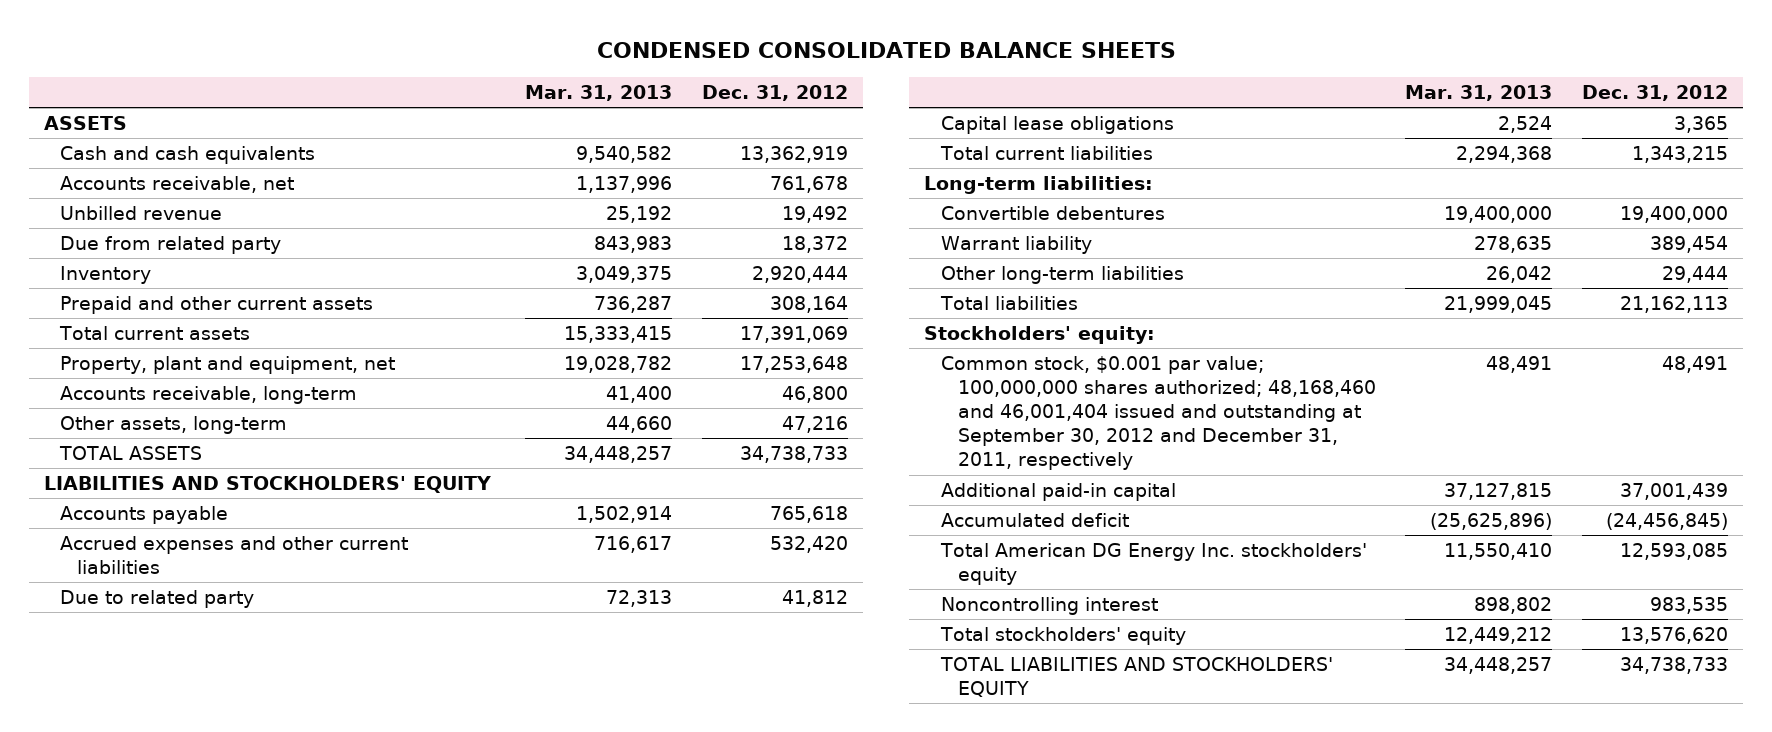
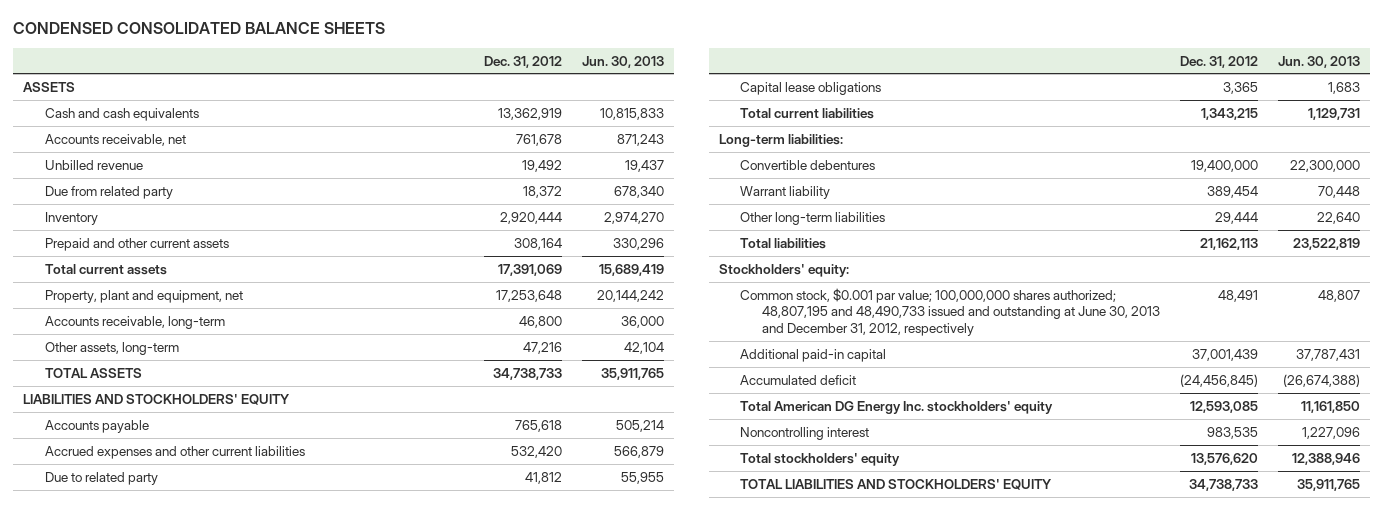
- | Mar. 31, 2013 | Dec. 31, 2012
+ | Dec. 31, 2012 | Jun. 30, 2013
- Common stock, $0.001 par value; 100,000,000 shares authorized; 48,168,460 and 46,001,404 issued and outstanding at September 30, 2012 and December 31, 2011, respectively | 48,491 | 48,491
+ Common stock, $0.001 par value; 100,000,000 shares authorized; 48,807,195 and 48,490,733 issued and outstanding at June 30, 2013 and December 31, 2012, respectively | 48,491 | 48,807

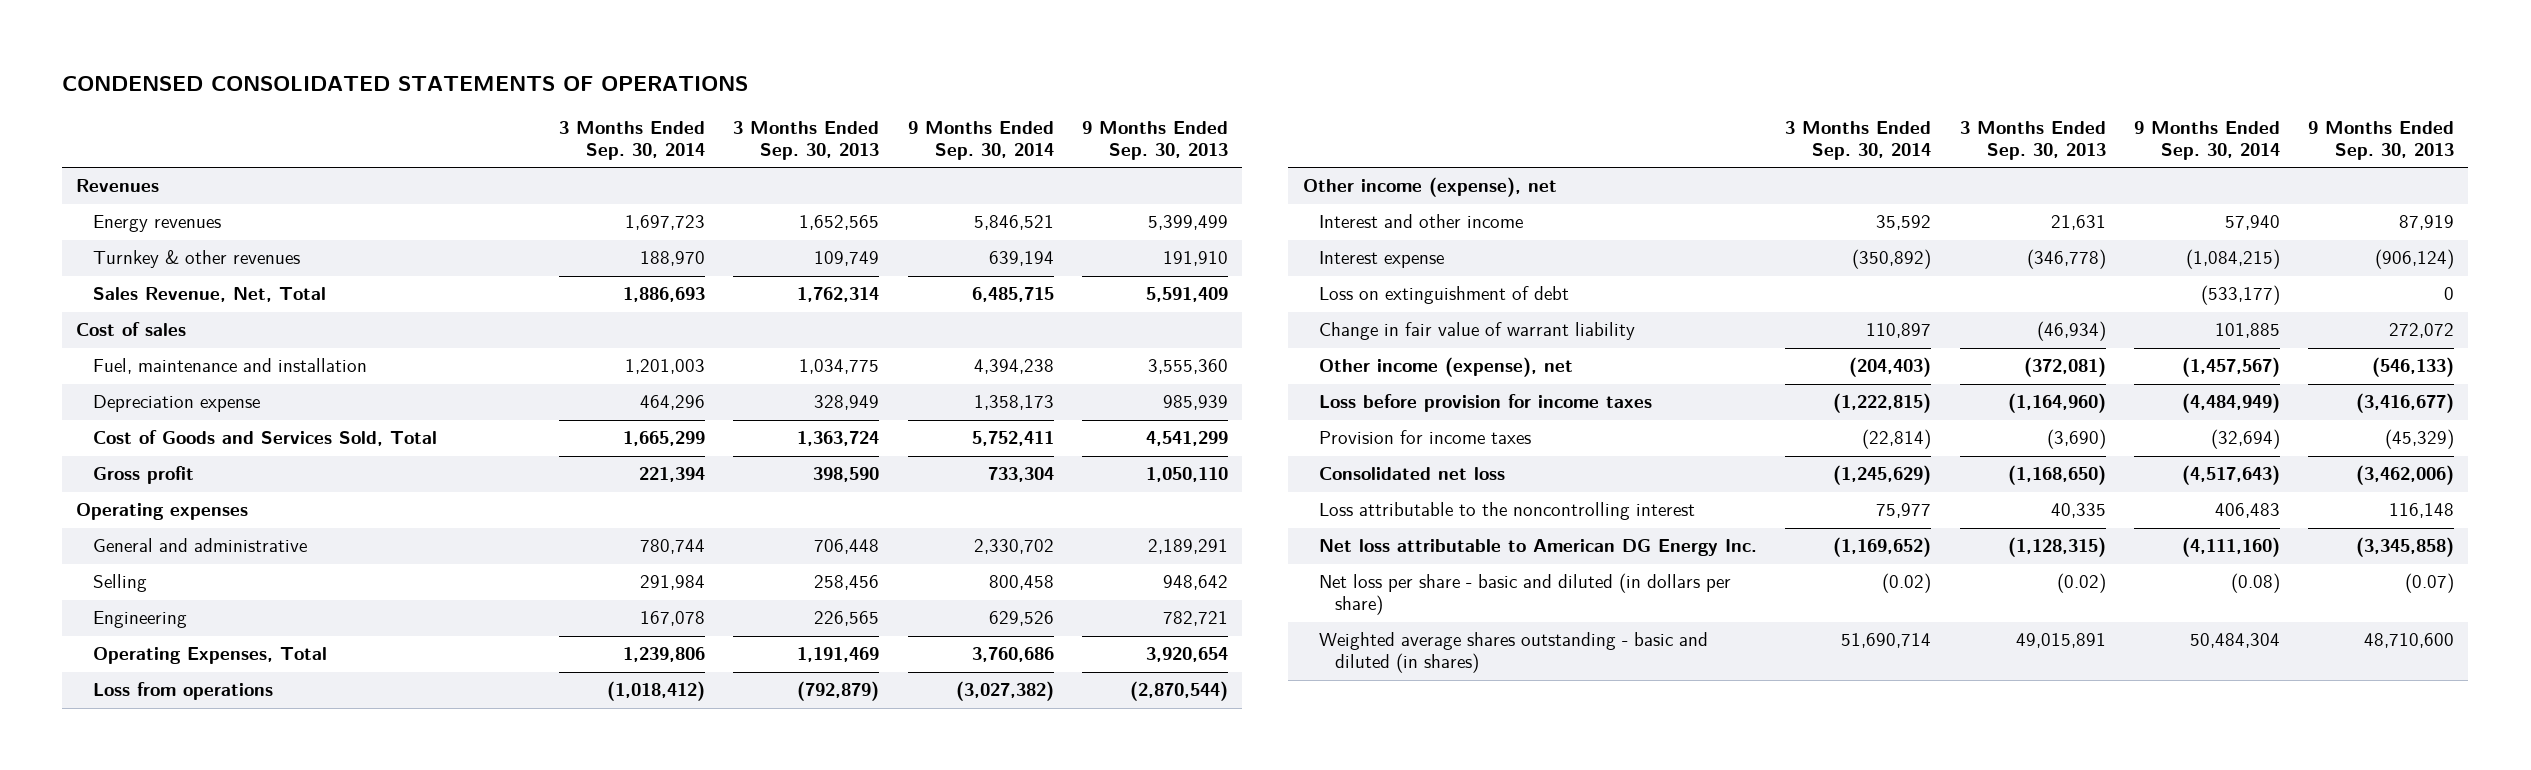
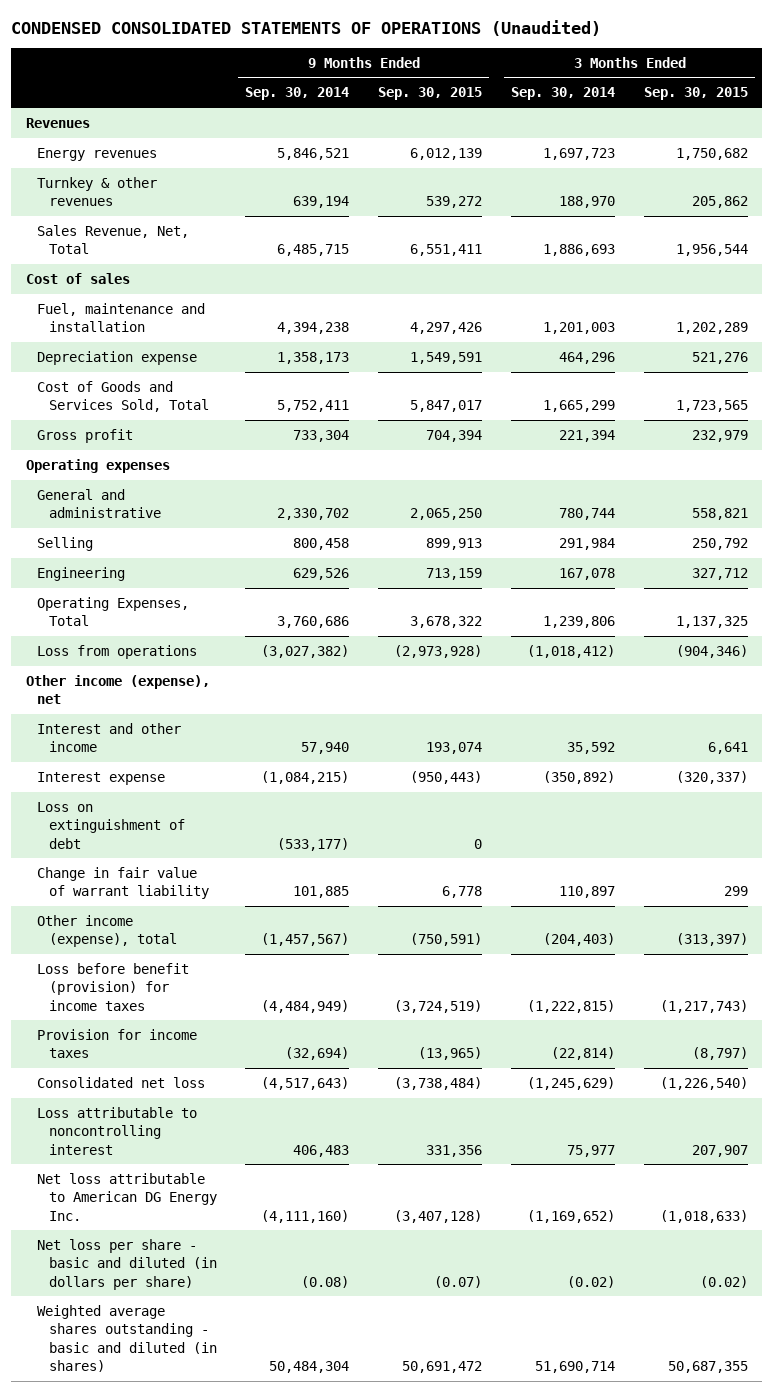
- CONDENSED CONSOLIDATED STATEMENTS OF OPERATIONS
+ CONDENSED CONSOLIDATED STATEMENTS OF OPERATIONS (Unaudited)
- | 3 Months Ended Sep. 30, 2014 | 3 Months Ended Sep. 30, 2013 | 9 Months Ended Sep. 30, 2014 | 9 Months Ended Sep. 30, 2013
+ | 9 Months Ended Sep. 30, 2014 | 9 Months Ended Sep. 30, 2015 | 3 Months Ended Sep. 30, 2014 | 3 Months Ended Sep. 30, 2015
- Other income (expense), net | (204,403) | (372,081) | (1,457,567) | (546,133)
- Loss before provision for income taxes | (1,222,815) | (1,164,960) | (4,484,949) | (3,416,677)
+ Other income (expense), total | (1,457,567) | (750,591) | (204,403) | (313,397)
+ Loss before benefit (provision) for income taxes | (4,484,949) | (3,724,519) | (1,222,815) | (1,217,743)
- Loss attributable to the noncontrolling interest | 75,977 | 40,335 | 406,483 | 116,148
+ Loss attributable to noncontrolling interest | 406,483 | 331,356 | 75,977 | 207,907

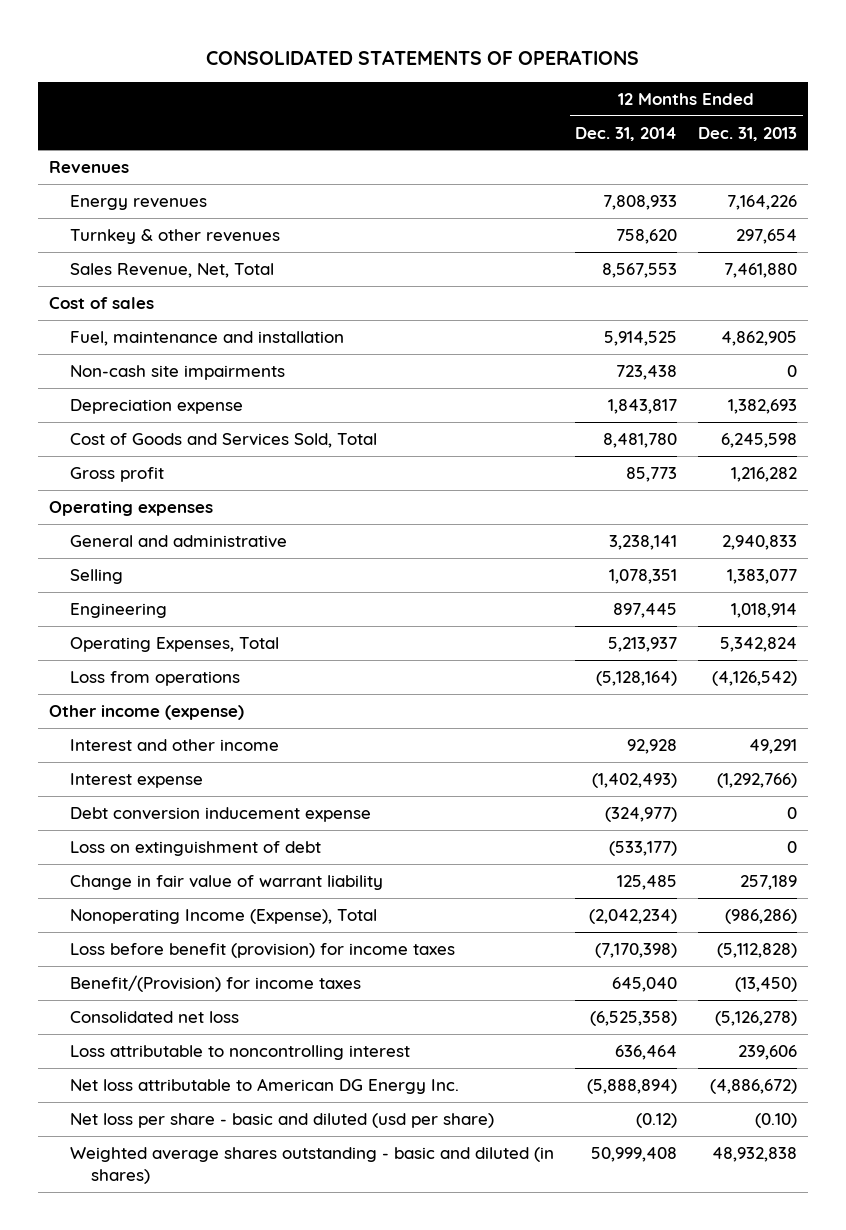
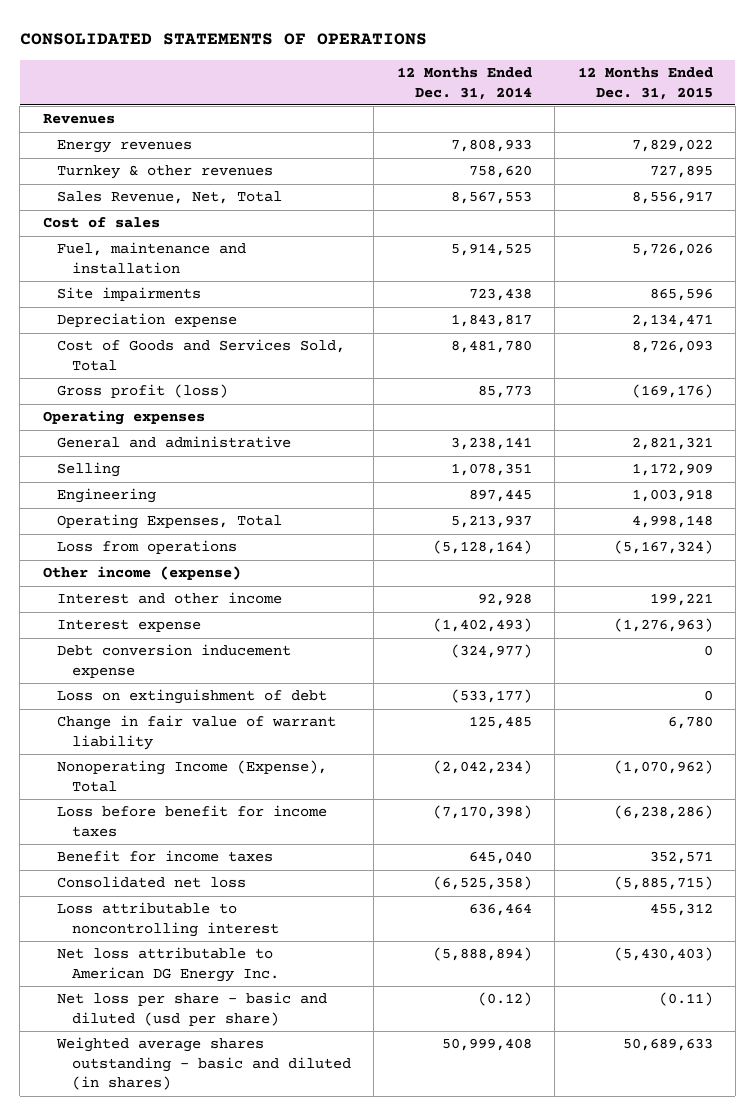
- | 12 Months Ended Dec. 31, 2014 | 12 Months Ended Dec. 31, 2013
+ | 12 Months Ended Dec. 31, 2014 | 12 Months Ended Dec. 31, 2015
- Non-cash site impairments | 723,438 | 0
+ Site impairments | 723,438 | 865,596
- Gross profit | 85,773 | 1,216,282
+ Gross profit (loss) | 85,773 | (169,176)
- Loss before benefit (provision) for income taxes | (7,170,398) | (5,112,828)
- Benefit/(Provision) for income taxes | 645,040 | (13,450)
+ Loss before benefit for income taxes | (7,170,398) | (6,238,286)
+ Benefit for income taxes | 645,040 | 352,571

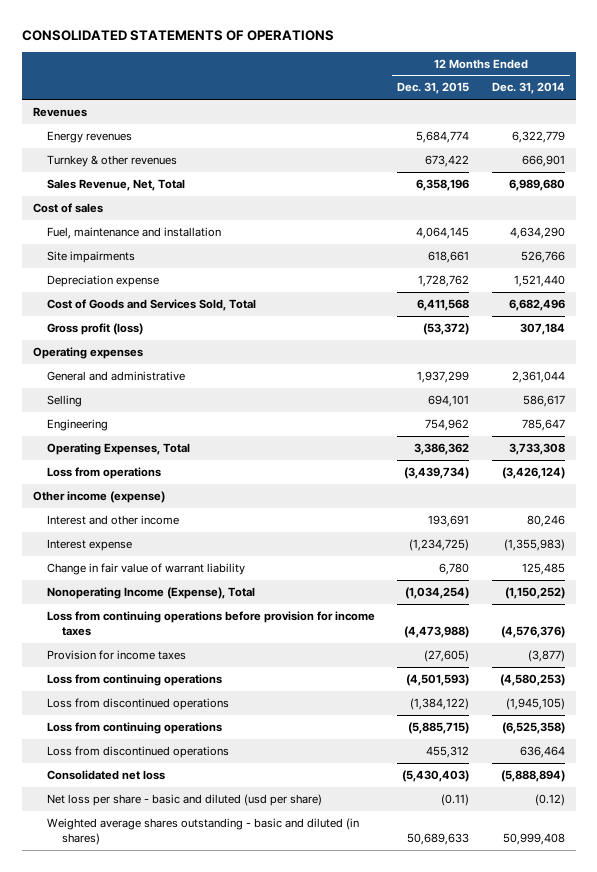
- | 12 Months Ended Dec. 31, 2014 | 12 Months Ended Dec. 31, 2015
+ | 12 Months Ended Dec. 31, 2015 | 12 Months Ended Dec. 31, 2014
- Energy revenues | 7,808,933 | 7,829,022
- Turnkey & other revenues | 758,620 | 727,895
- Sales Revenue, Net, Total | 8,567,553 | 8,556,917
+ Energy revenues | 5,684,774 | 6,322,779
+ Turnkey & other revenues | 673,422 | 666,901
+ Sales Revenue, Net, Total | 6,358,196 | 6,989,680
- Fuel, maintenance and installation | 5,914,525 | 5,726,026
- Site impairments | 723,438 | 865,596
- Depreciation expense | 1,843,817 | 2,134,471
- Cost of Goods and Services Sold, Total | 8,481,780 | 8,726,093
- Gross profit (loss) | 85,773 | (169,176)
+ Fuel, maintenance and installation | 4,064,145 | 4,634,290
+ Site impairments | 618,661 | 526,766
+ Depreciation expense | 1,728,762 | 1,521,440
+ Cost of Goods and Services Sold, Total | 6,411,568 | 6,682,496
+ Gross profit (loss) | (53,372) | 307,184
- General and administrative | 3,238,141 | 2,821,321
- Selling | 1,078,351 | 1,172,909
- Engineering | 897,445 | 1,003,918
- Operating Expenses, Total | 5,213,937 | 4,998,148
- Loss from operations | (5,128,164) | (5,167,324)
+ General and administrative | 1,937,299 | 2,361,044
+ Selling | 694,101 | 586,617
+ Engineering | 754,962 | 785,647
+ Operating Expenses, Total | 3,386,362 | 3,733,308
+ Loss from operations | (3,439,734) | (3,426,124)
- Interest and other income | 92,928 | 199,221
- Interest expense | (1,402,493) | (1,276,963)
- Debt conversion inducement expense | (324,977) | 0
- Loss on extinguishment of debt | (533,177) | 0
+ Interest and other income | 193,691 | 80,246
+ Interest expense | (1,234,725) | (1,355,983)
- Nonoperating Income (Expense), Total | (2,042,234) | (1,070,962)
- Loss before benefit for income taxes | (7,170,398) | (6,238,286)
- Benefit for income taxes | 645,040 | 352,571
- Consolidated net loss | (6,525,358) | (5,885,715)
- Loss attributable to noncontrolling interest | 636,464 | 455,312
- Net loss attributable to American DG Energy Inc. | (5,888,894) | (5,430,403)
+ Nonoperating Income (Expense), Total | (1,034,254) | (1,150,252)
+ Loss from continuing operations before provision for income taxes | (4,473,988) | (4,576,376)
+ Provision for income taxes | (27,605) | (3,877)
+ Loss from continuing operations | (4,501,593) | (4,580,253)
+ Loss from discontinued operations | (1,384,122) | (1,945,105)
+ Loss from continuing operations | (5,885,715) | (6,525,358)
+ Loss from discontinued operations | 455,312 | 636,464
+ Consolidated net loss | (5,430,403) | (5,888,894)

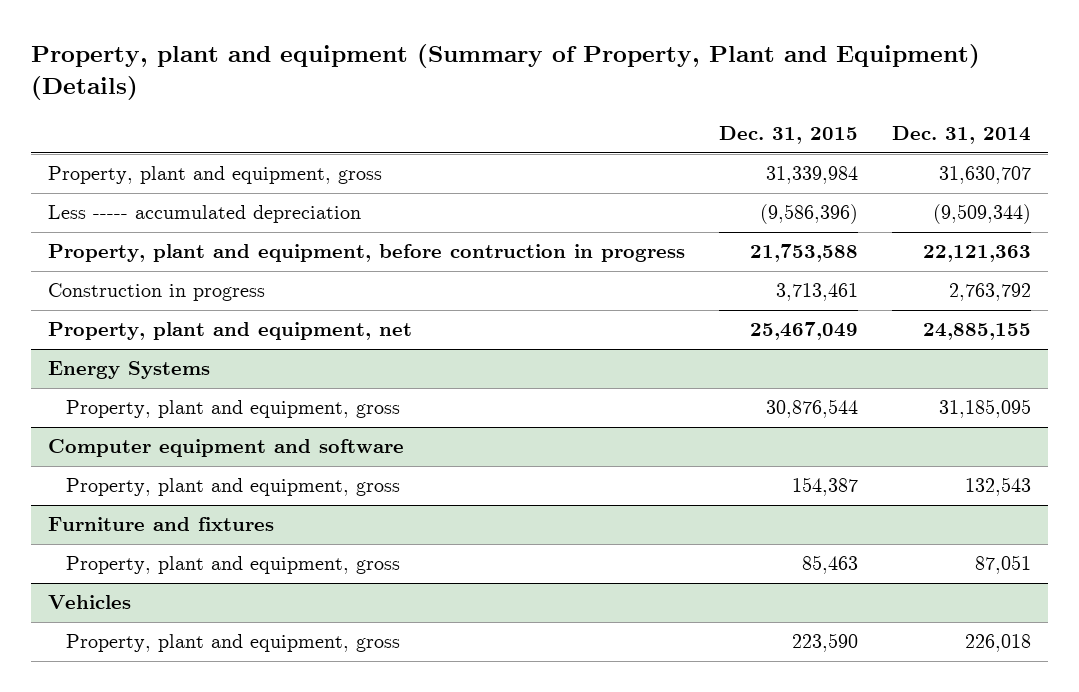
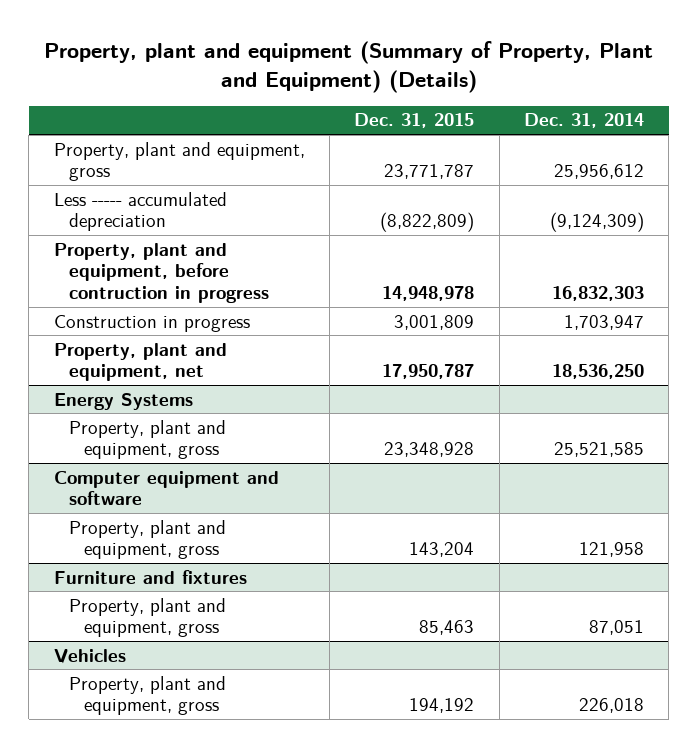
- Property, plant and equipment, gross | 31,339,984 | 31,630,707
- Less ----- accumulated depreciation | (9,586,396) | (9,509,344)
- Property, plant and equipment, before contruction in progress | 21,753,588 | 22,121,363
- Construction in progress | 3,713,461 | 2,763,792
- Property, plant and equipment, net | 25,467,049 | 24,885,155
+ Property, plant and equipment, gross | 23,771,787 | 25,956,612
+ Less ----- accumulated depreciation | (8,822,809) | (9,124,309)
+ Property, plant and equipment, before contruction in progress | 14,948,978 | 16,832,303
+ Construction in progress | 3,001,809 | 1,703,947
+ Property, plant and equipment, net | 17,950,787 | 18,536,250
@ Energy Systems
- Property, plant and equipment, gross | 30,876,544 | 31,185,095
+ Property, plant and equipment, gross | 23,348,928 | 25,521,585
@ Computer equipment and software
- Property, plant and equipment, gross | 154,387 | 132,543
+ Property, plant and equipment, gross | 143,204 | 121,958
@ Vehicles
- Property, plant and equipment, gross | 223,590 | 226,018
+ Property, plant and equipment, gross | 194,192 | 226,018

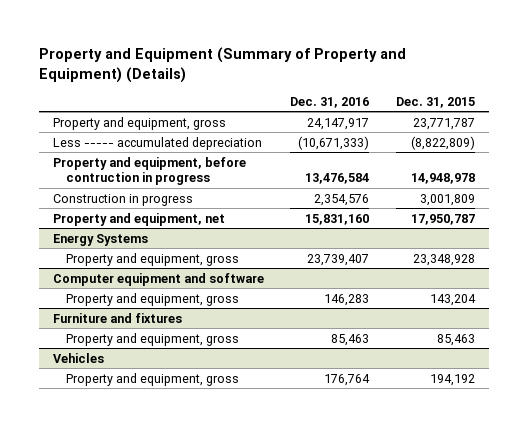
- Property, plant and equipment (Summary of Property, Plant and Equipment) (Details)
+ Property and Equipment (Summary of Property and Equipment) (Details)
- | Dec. 31, 2015 | Dec. 31, 2014
+ | Dec. 31, 2016 | Dec. 31, 2015
- Property, plant and equipment, gross | 23,771,787 | 25,956,612
+ Property and equipment, gross | 24,147,917 | 23,771,787
- Property, plant and equipment, before contruction in progress | 14,948,978 | 16,832,303
+ Property and equipment, before contruction in progress | 13,476,584 | 14,948,978
- Property, plant and equipment, net | 17,950,787 | 18,536,250
+ Property and equipment, net | 15,831,160 | 17,950,787
@ Energy Systems
- Property, plant and equipment, gross | 23,348,928 | 25,521,585
+ Property and equipment, gross | 23,739,407 | 23,348,928
@ Computer equipment and software
- Property, plant and equipment, gross | 143,204 | 121,958
+ Property and equipment, gross | 146,283 | 143,204
@ Furniture and fixtures
- Property, plant and equipment, gross | 85,463 | 87,051
+ Property and equipment, gross | 85,463 | 85,463
@ Vehicles
- Property, plant and equipment, gross | 194,192 | 226,018
+ Property and equipment, gross | 176,764 | 194,192

